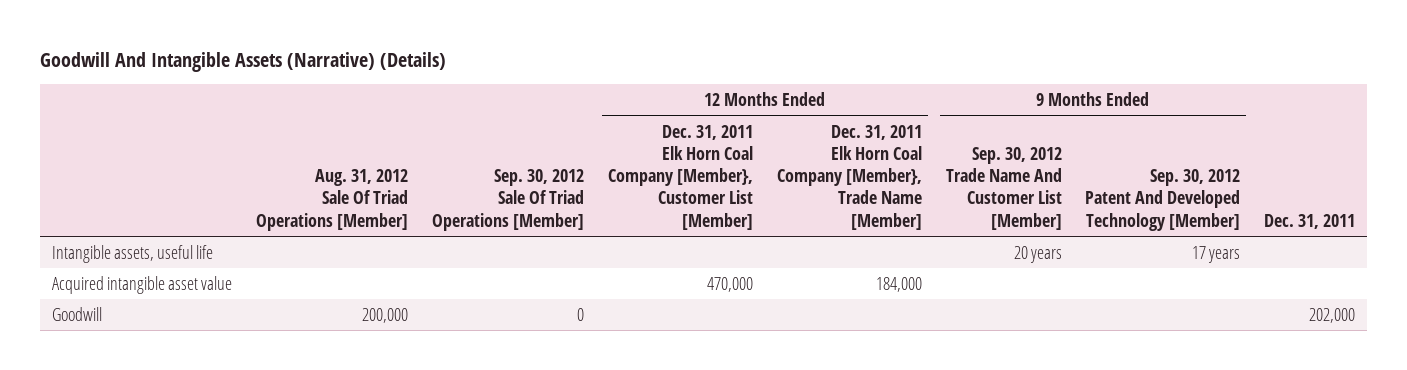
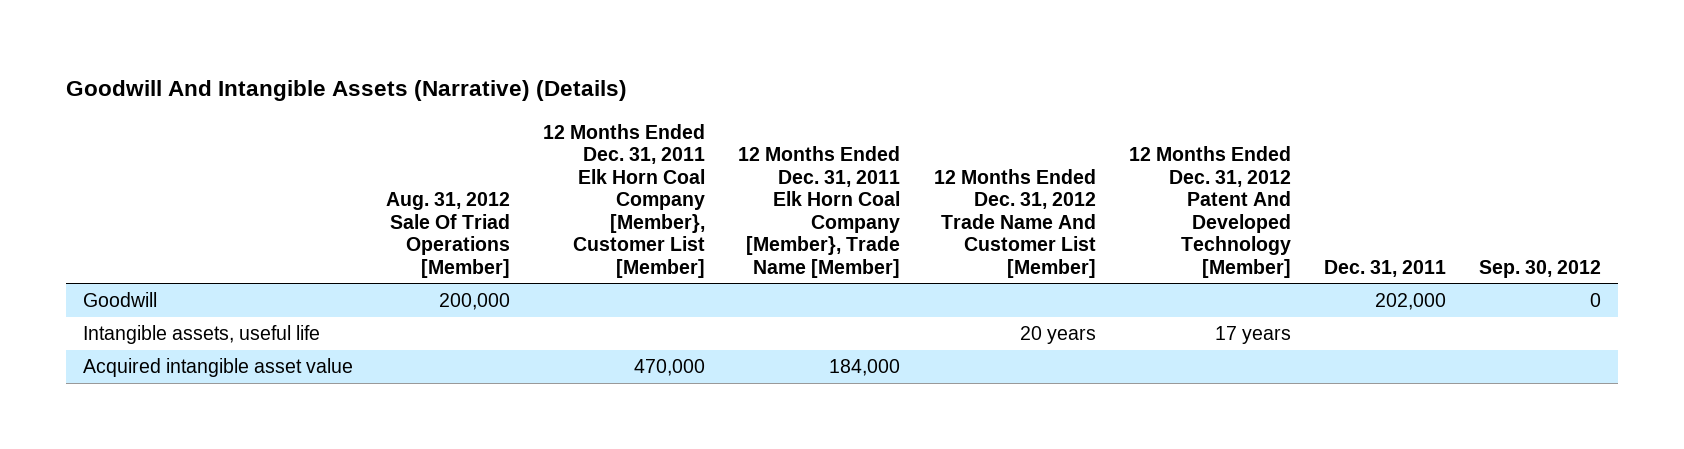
- | Aug. 31, 2012 Sale Of Triad Operations [Member] | Sep. 30, 2012 Sale Of Triad Operations [Member] | 12 Months Ended Dec. 31, 2011 Elk Horn Coal Company [Member}, Customer List [Member] | 12 Months Ended Dec. 31, 2011 Elk Horn Coal Company [Member}, Trade Name [Member] | 9 Months Ended Sep. 30, 2012 Trade Name And Customer List [Member] | 9 Months Ended Sep. 30, 2012 Patent And Developed Technology [Member] | Dec. 31, 2011
+ | Aug. 31, 2012 Sale Of Triad Operations [Member] | 12 Months Ended Dec. 31, 2011 Elk Horn Coal Company [Member}, Customer List [Member] | 12 Months Ended Dec. 31, 2011 Elk Horn Coal Company [Member}, Trade Name [Member] | 12 Months Ended Dec. 31, 2012 Trade Name And Customer List [Member] | 12 Months Ended Dec. 31, 2012 Patent And Developed Technology [Member] | Dec. 31, 2011 | Sep. 30, 2012
moved up: Goodwill | 200,000 | | | | | 202,000 | 0

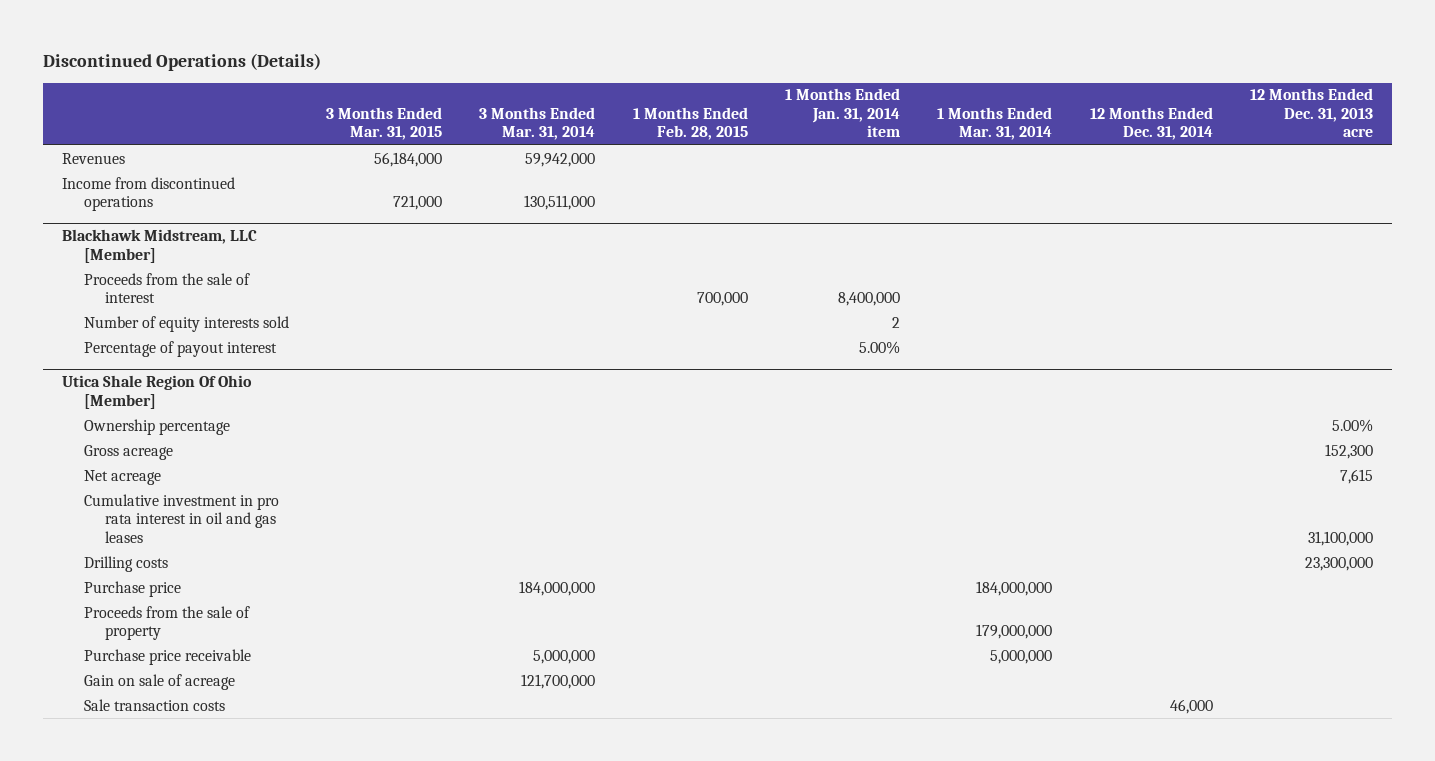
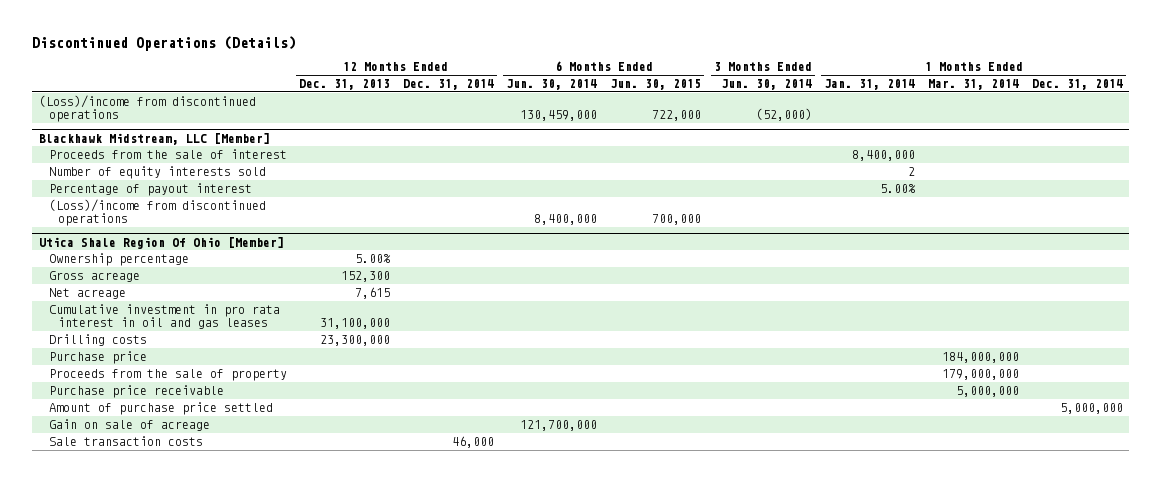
- | 3 Months Ended Mar. 31, 2015 | 3 Months Ended Mar. 31, 2014 | 1 Months Ended Feb. 28, 2015 | 1 Months Ended Jan. 31, 2014 item | 1 Months Ended Mar. 31, 2014 | 12 Months Ended Dec. 31, 2014 | 12 Months Ended Dec. 31, 2013 acre
+ | 12 Months Ended Dec. 31, 2013 | 12 Months Ended Dec. 31, 2014 | 6 Months Ended Jun. 30, 2014 | 6 Months Ended Jun. 30, 2015 | 3 Months Ended Jun. 30, 2014 | 1 Months Ended Jan. 31, 2014 | 1 Months Ended Mar. 31, 2014 | 1 Months Ended Dec. 31, 2014
- Revenues | 56,184,000 | 59,942,000 | | | | |
- Income from discontinued operations | 721,000 | 130,511,000 | | | | |
+ (Loss)/income from discontinued operations | | | 130,459,000 | 722,000 | (52,000) | | |
@ Blackhawk Midstream, LLC [Member]
+ (Loss)/income from discontinued operations | | | 8,400,000 | 700,000 | | | |
@ Utica Shale Region Of Ohio [Member]
+ Amount of purchase price settled | | | | | | | | 5,000,000

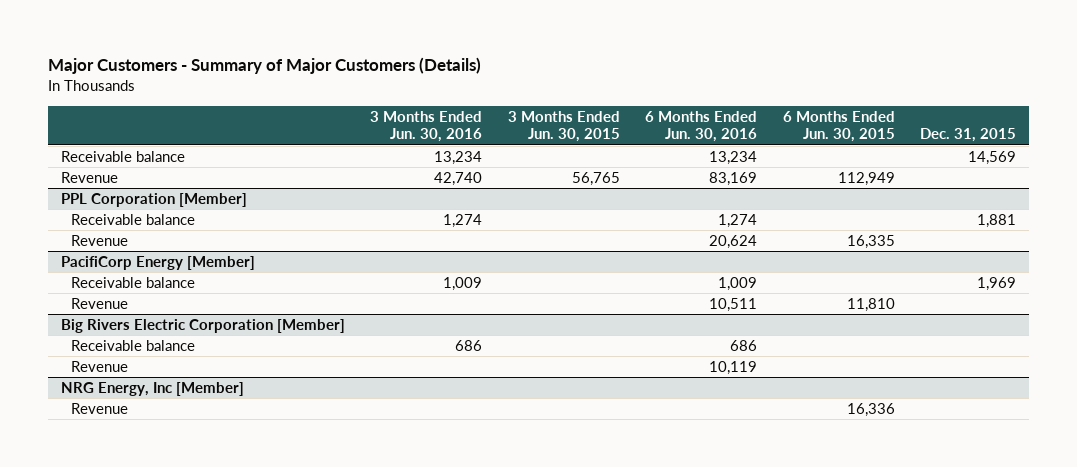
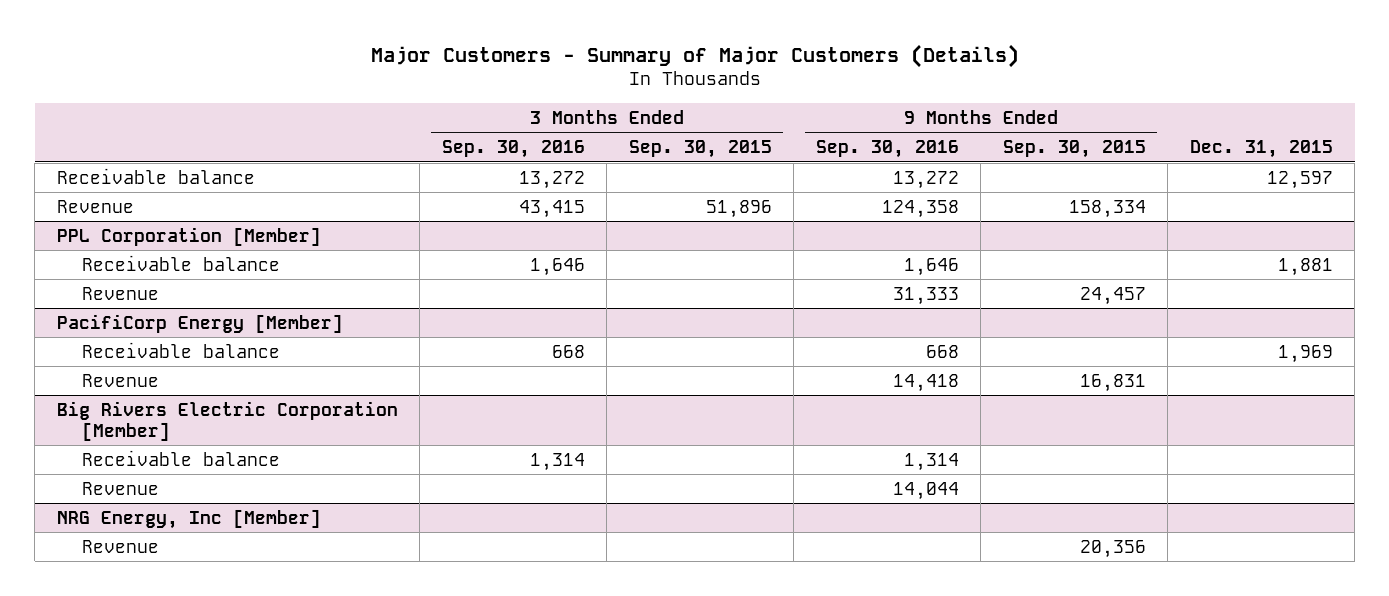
- | 3 Months Ended Jun. 30, 2016 | 3 Months Ended Jun. 30, 2015 | 6 Months Ended Jun. 30, 2016 | 6 Months Ended Jun. 30, 2015 | Dec. 31, 2015
+ | 3 Months Ended Sep. 30, 2016 | 3 Months Ended Sep. 30, 2015 | 9 Months Ended Sep. 30, 2016 | 9 Months Ended Sep. 30, 2015 | Dec. 31, 2015
- Receivable balance | 13,234 | | 13,234 | | 14,569
+ Receivable balance | 13,272 | | 13,272 | | 12,597

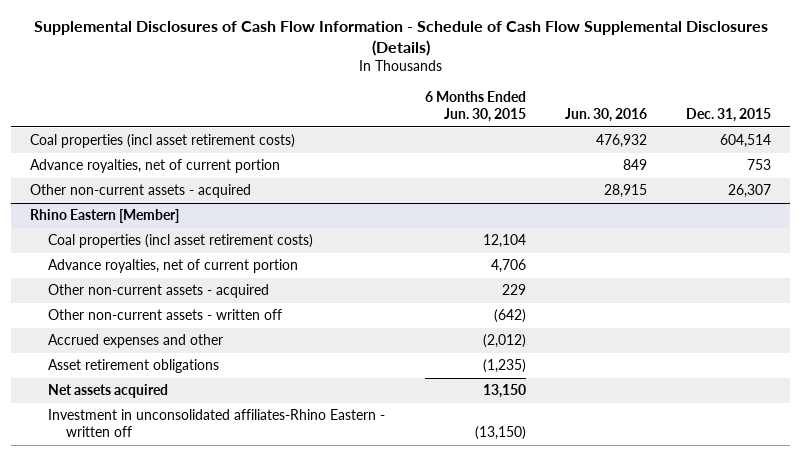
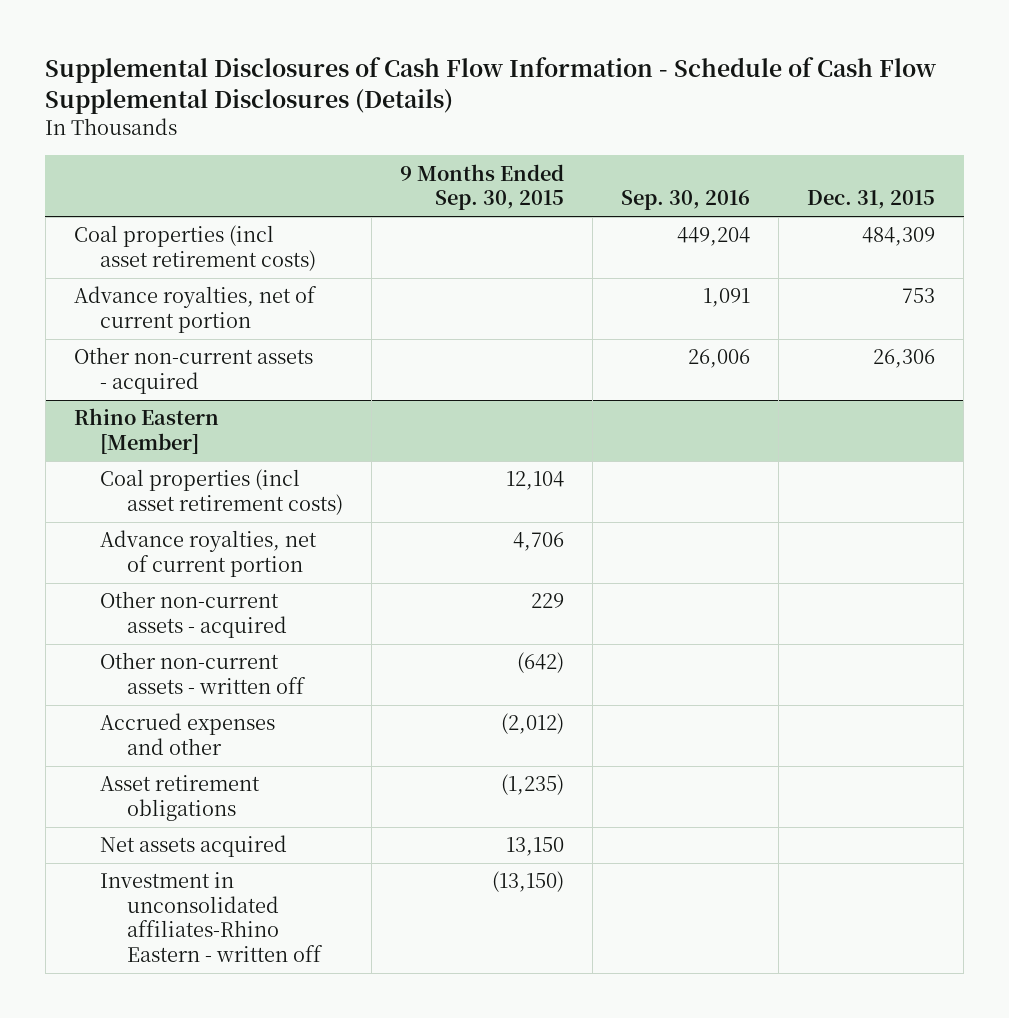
- | 6 Months Ended Jun. 30, 2015 | Jun. 30, 2016 | Dec. 31, 2015
+ | 9 Months Ended Sep. 30, 2015 | Sep. 30, 2016 | Dec. 31, 2015
- Coal properties (incl asset retirement costs) | | 476,932 | 604,514
+ Coal properties (incl asset retirement costs) | | 449,204 | 484,309
- Other non-current assets - acquired | | 28,915 | 26,307
+ Other non-current assets - acquired | | 26,006 | 26,306

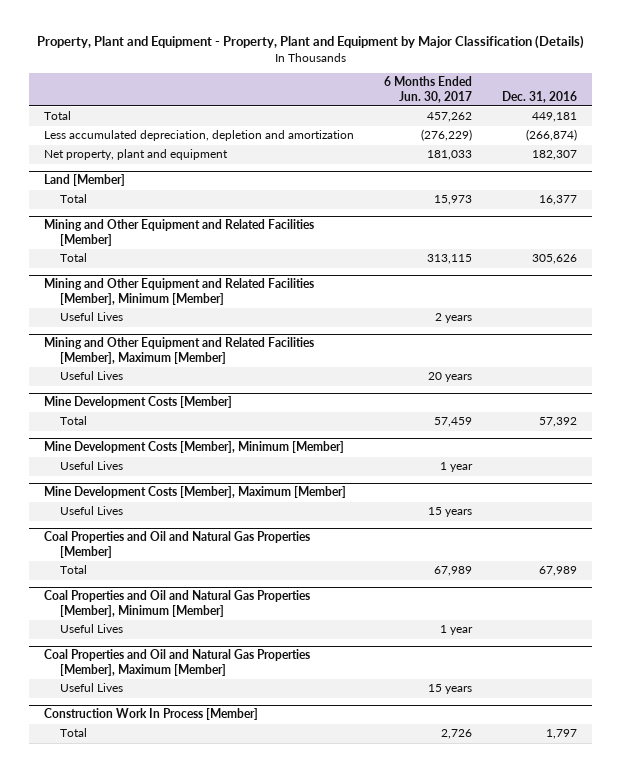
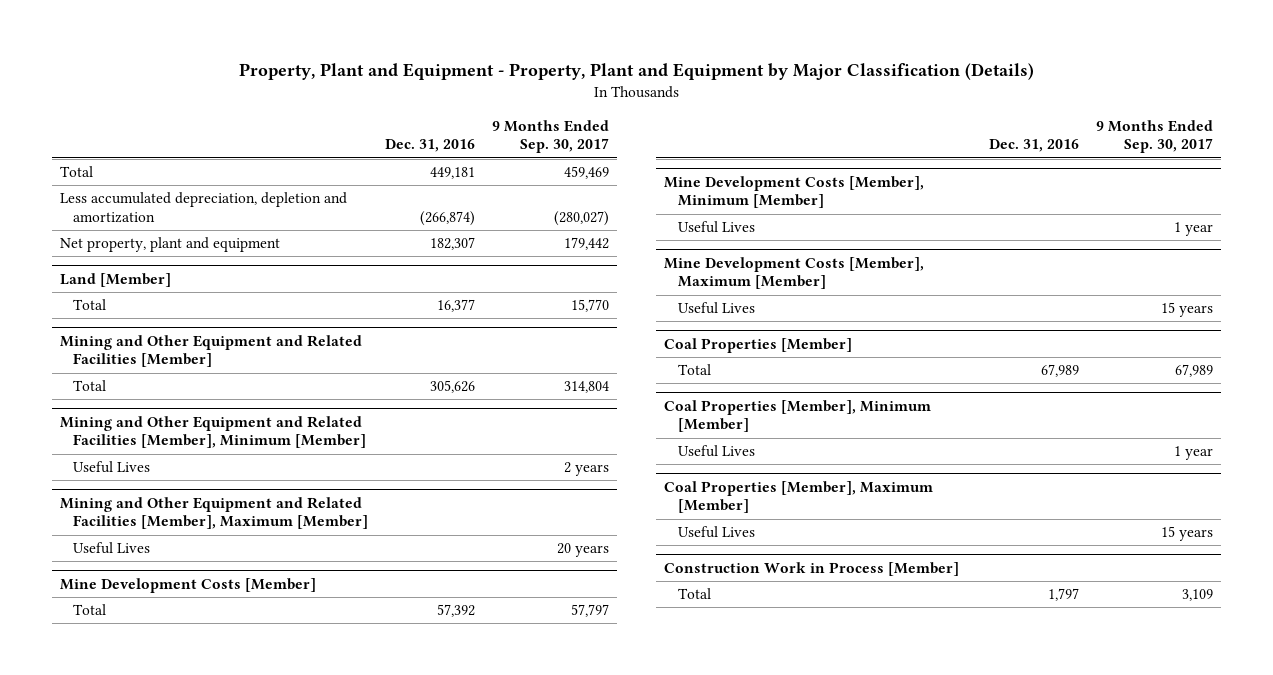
- | 6 Months Ended Jun. 30, 2017 | Dec. 31, 2016
+ | Dec. 31, 2016 | 9 Months Ended Sep. 30, 2017
- Coal Properties and Oil and Natural Gas Properties [Member]
+ Coal Properties [Member]
- Coal Properties and Oil and Natural Gas Properties [Member], Minimum [Member]
+ Coal Properties [Member], Minimum [Member]
- Coal Properties and Oil and Natural Gas Properties [Member], Maximum [Member]
+ Coal Properties [Member], Maximum [Member]
- Construction Work In Process [Member]
+ Construction Work in Process [Member]

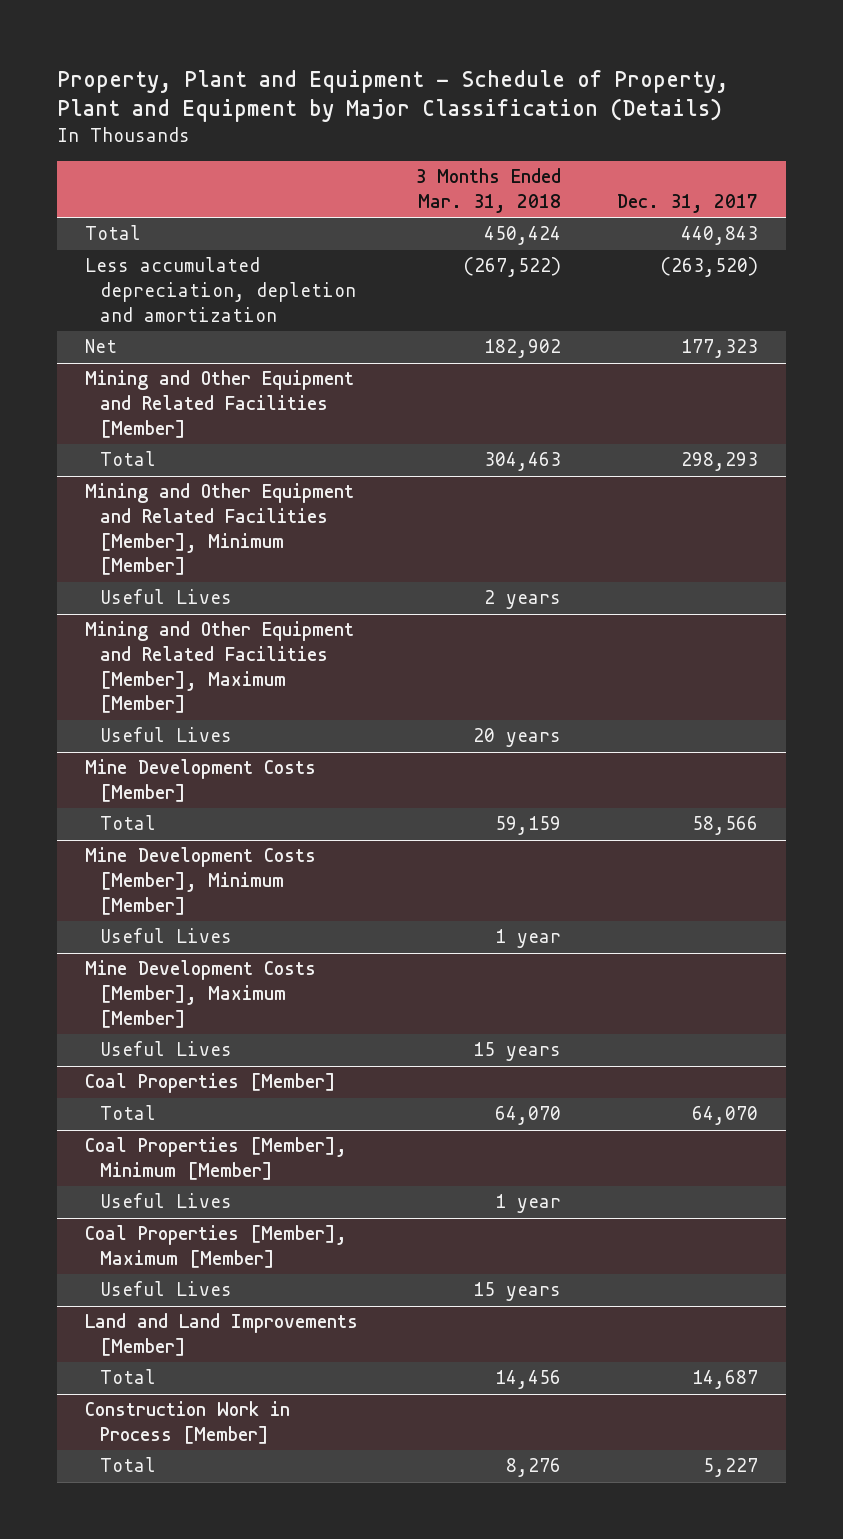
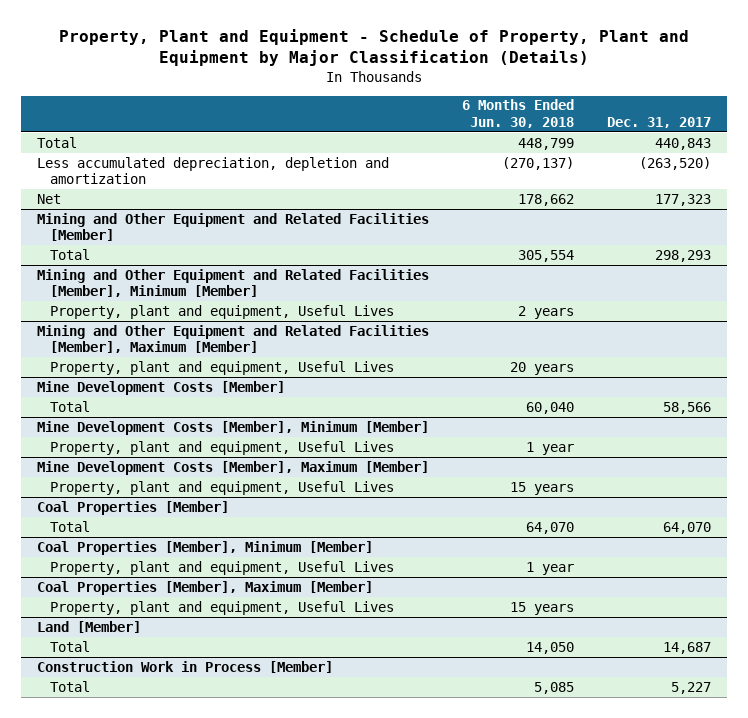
- | 3 Months Ended Mar. 31, 2018 | Dec. 31, 2017
+ | 6 Months Ended Jun. 30, 2018 | Dec. 31, 2017
@ Mining and Other Equipment and Related Facilities [Member], Minimum [Member]
- Useful Lives | 2 years |
+ Property, plant and equipment, Useful Lives | 2 years |
@ Mining and Other Equipment and Related Facilities [Member], Maximum [Member]
- Useful Lives | 20 years |
+ Property, plant and equipment, Useful Lives | 20 years |
@ Mine Development Costs [Member], Minimum [Member]
- Useful Lives | 1 year |
+ Property, plant and equipment, Useful Lives | 1 year |
@ Mine Development Costs [Member], Maximum [Member]
- Useful Lives | 15 years |
+ Property, plant and equipment, Useful Lives | 15 years |
@ Coal Properties [Member], Minimum [Member]
- Useful Lives | 1 year |
+ Property, plant and equipment, Useful Lives | 1 year |
@ Coal Properties [Member], Maximum [Member]
- Useful Lives | 15 years |
- Land and Land Improvements [Member]
@ Coal Properties [Member], Maximum [Member]
+ Property, plant and equipment, Useful Lives | 15 years |
+ Land [Member]

